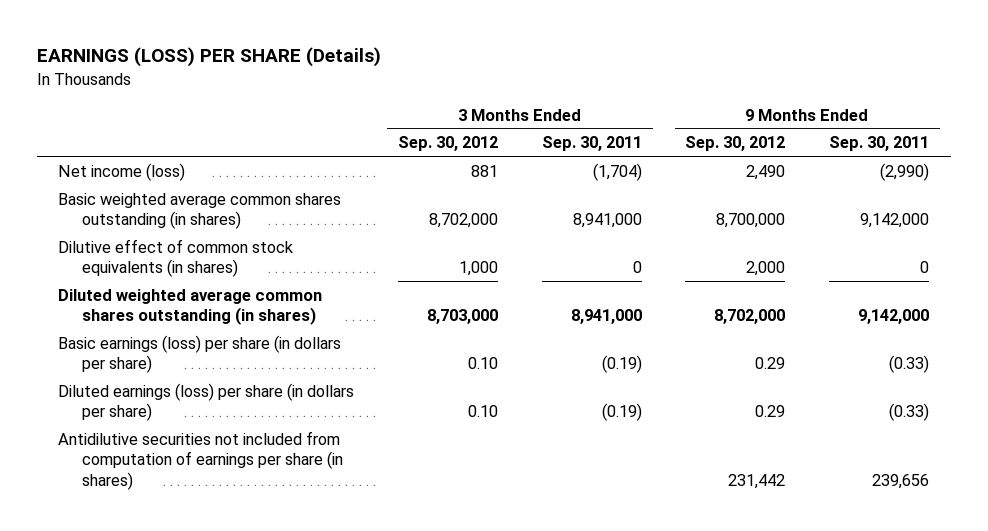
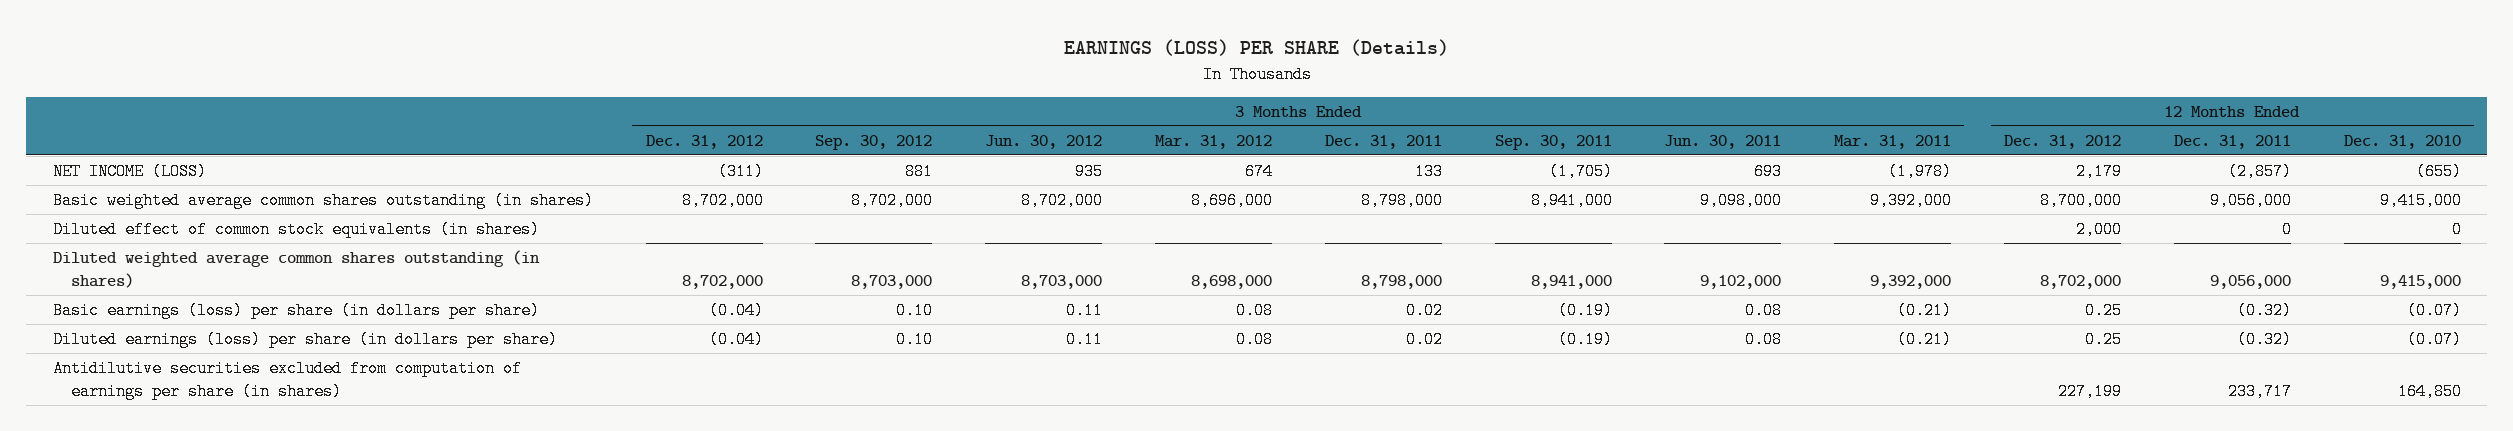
- | 3 Months Ended Sep. 30, 2012 | 3 Months Ended Sep. 30, 2011 | 9 Months Ended Sep. 30, 2012 | 9 Months Ended Sep. 30, 2011
+ | 3 Months Ended Dec. 31, 2012 | 3 Months Ended Sep. 30, 2012 | 3 Months Ended Jun. 30, 2012 | 3 Months Ended Mar. 31, 2012 | 3 Months Ended Dec. 31, 2011 | 3 Months Ended Sep. 30, 2011 | 3 Months Ended Jun. 30, 2011 | 3 Months Ended Mar. 31, 2011 | 12 Months Ended Dec. 31, 2012 | 12 Months Ended Dec. 31, 2011 | 12 Months Ended Dec. 31, 2010
- Net income (loss) | 881 | (1,704) | 2,490 | (2,990)
+ NET INCOME (LOSS) | (311) | 881 | 935 | 674 | 133 | (1,705) | 693 | (1,978) | 2,179 | (2,857) | (655)
- Dilutive effect of common stock equivalents (in shares) | 1,000 | 0 | 2,000 | 0
+ Diluted effect of common stock equivalents (in shares) | | | | | | | | | 2,000 | 0 | 0
- Antidilutive securities not included from computation of earnings per share (in shares) | | | 231,442 | 239,656
+ Antidilutive securities excluded from computation of earnings per share (in shares) | | | | | | | | | 227,199 | 233,717 | 164,850

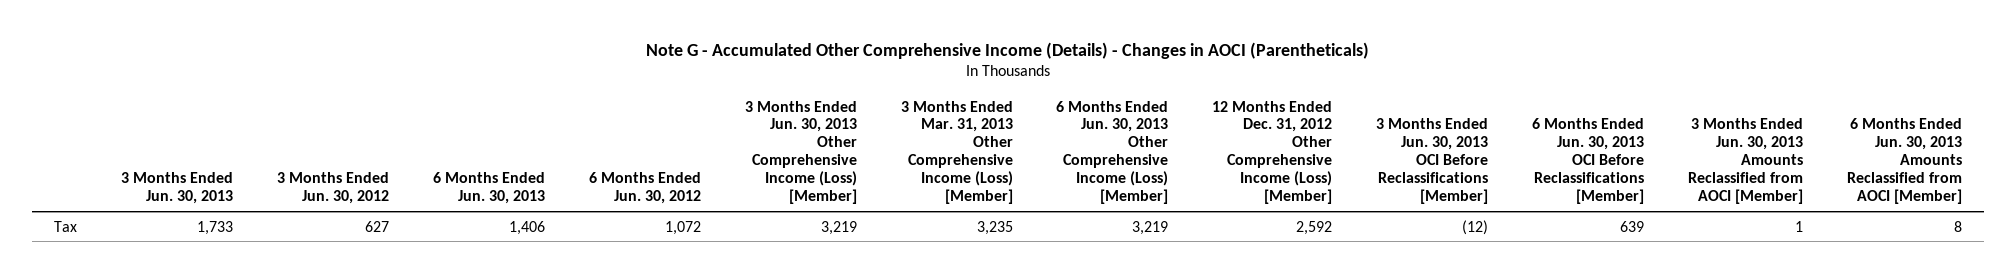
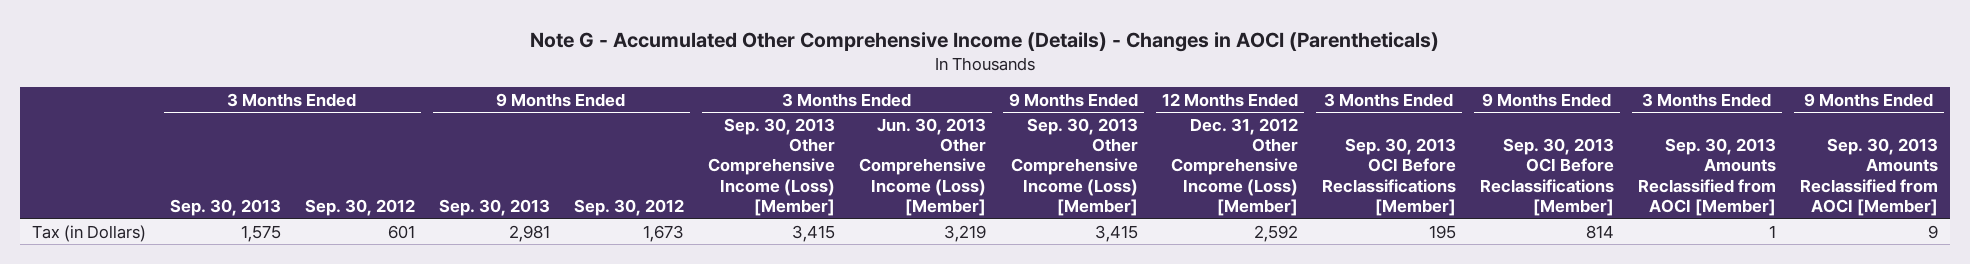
- | 3 Months Ended Jun. 30, 2013 | 3 Months Ended Jun. 30, 2012 | 6 Months Ended Jun. 30, 2013 | 6 Months Ended Jun. 30, 2012 | 3 Months Ended Jun. 30, 2013 Other Comprehensive Income (Loss) [Member] | 3 Months Ended Mar. 31, 2013 Other Comprehensive Income (Loss) [Member] | 6 Months Ended Jun. 30, 2013 Other Comprehensive Income (Loss) [Member] | 12 Months Ended Dec. 31, 2012 Other Comprehensive Income (Loss) [Member] | 3 Months Ended Jun. 30, 2013 OCI Before Reclassifications [Member] | 6 Months Ended Jun. 30, 2013 OCI Before Reclassifications [Member] | 3 Months Ended Jun. 30, 2013 Amounts Reclassified from AOCI [Member] | 6 Months Ended Jun. 30, 2013 Amounts Reclassified from AOCI [Member]
+ | 3 Months Ended Sep. 30, 2013 | 3 Months Ended Sep. 30, 2012 | 9 Months Ended Sep. 30, 2013 | 9 Months Ended Sep. 30, 2012 | 3 Months Ended Sep. 30, 2013 Other Comprehensive Income (Loss) [Member] | 3 Months Ended Jun. 30, 2013 Other Comprehensive Income (Loss) [Member] | 9 Months Ended Sep. 30, 2013 Other Comprehensive Income (Loss) [Member] | 12 Months Ended Dec. 31, 2012 Other Comprehensive Income (Loss) [Member] | 3 Months Ended Sep. 30, 2013 OCI Before Reclassifications [Member] | 9 Months Ended Sep. 30, 2013 OCI Before Reclassifications [Member] | 3 Months Ended Sep. 30, 2013 Amounts Reclassified from AOCI [Member] | 9 Months Ended Sep. 30, 2013 Amounts Reclassified from AOCI [Member]
- Tax | 1,733 | 627 | 1,406 | 1,072 | 3,219 | 3,235 | 3,219 | 2,592 | (12) | 639 | 1 | 8
+ Tax (in Dollars) | 1,575 | 601 | 2,981 | 1,673 | 3,415 | 3,219 | 3,415 | 2,592 | 195 | 814 | 1 | 9

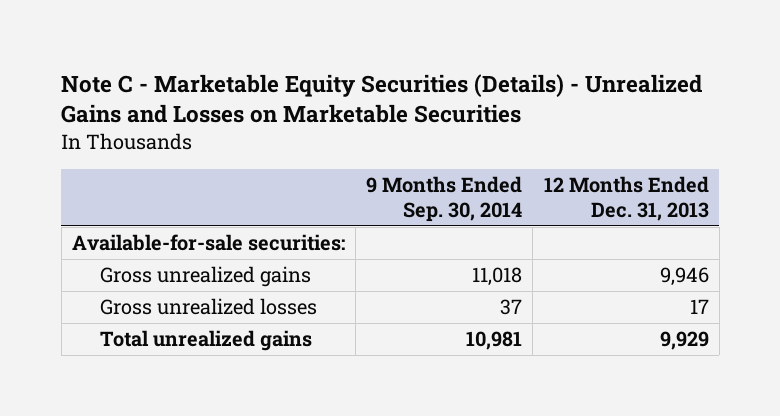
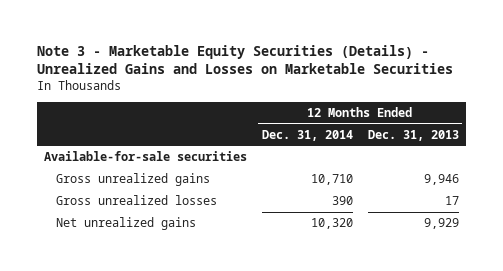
- Note C - Marketable Equity Securities (Details) - Unrealized Gains and Losses on Marketable Securities
+ Note 3 - Marketable Equity Securities (Details) - Unrealized Gains and Losses on Marketable Securities
- | 9 Months Ended Sep. 30, 2014 | 12 Months Ended Dec. 31, 2013
+ | 12 Months Ended Dec. 31, 2014 | 12 Months Ended Dec. 31, 2013
- Available-for-sale securities:
+ Available-for-sale securities
- Total unrealized gains | 10,981 | 9,929
+ Net unrealized gains | 10,320 | 9,929

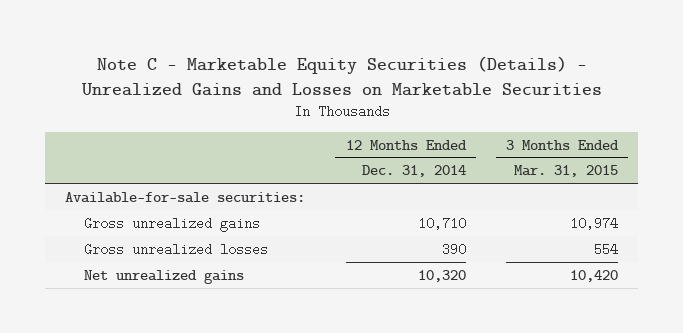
- Note 3 - Marketable Equity Securities (Details) - Unrealized Gains and Losses on Marketable Securities
+ Note C - Marketable Equity Securities (Details) - Unrealized Gains and Losses on Marketable Securities
- | 12 Months Ended Dec. 31, 2014 | 12 Months Ended Dec. 31, 2013
+ | 12 Months Ended Dec. 31, 2014 | 3 Months Ended Mar. 31, 2015
- Available-for-sale securities
+ Available-for-sale securities:

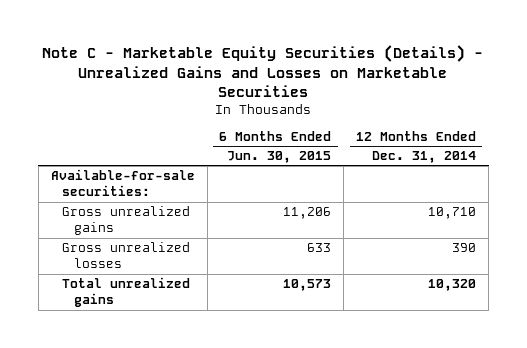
- | 12 Months Ended Dec. 31, 2014 | 3 Months Ended Mar. 31, 2015
+ | 6 Months Ended Jun. 30, 2015 | 12 Months Ended Dec. 31, 2014
- Net unrealized gains | 10,320 | 10,420
+ Total unrealized gains | 10,573 | 10,320

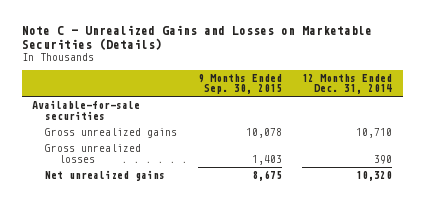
- Note C - Marketable Equity Securities (Details) - Unrealized Gains and Losses on Marketable Securities
+ Note C - Unrealized Gains and Losses on Marketable Securities (Details)
- | 6 Months Ended Jun. 30, 2015 | 12 Months Ended Dec. 31, 2014
+ | 9 Months Ended Sep. 30, 2015 | 12 Months Ended Dec. 31, 2014
- Available-for-sale securities:
+ Available-for-sale securities
- Total unrealized gains | 10,573 | 10,320
+ Net unrealized gains | 8,675 | 10,320

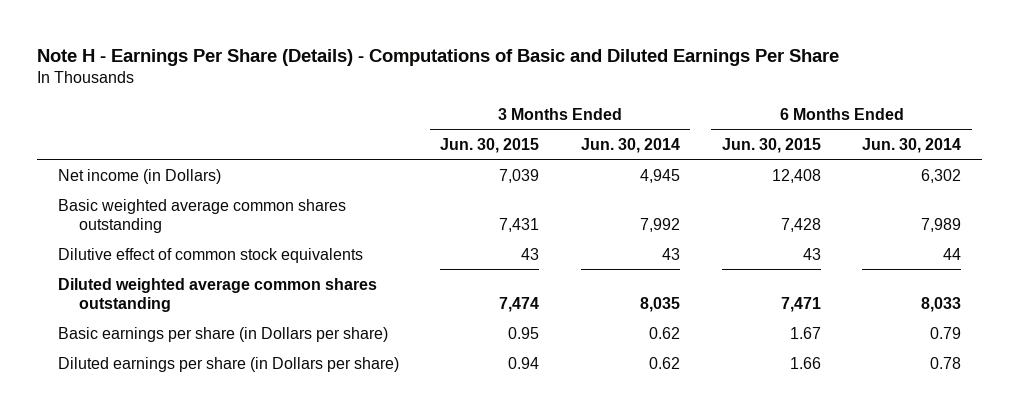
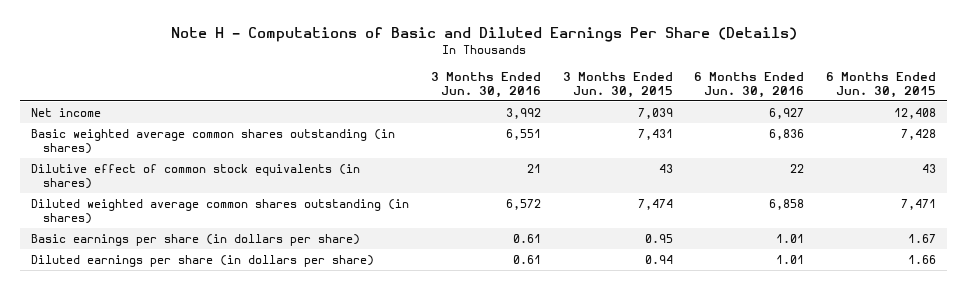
- Note H - Earnings Per Share (Details) - Computations of Basic and Diluted Earnings Per Share
+ Note H - Computations of Basic and Diluted Earnings Per Share (Details)
- | 3 Months Ended Jun. 30, 2015 | 3 Months Ended Jun. 30, 2014 | 6 Months Ended Jun. 30, 2015 | 6 Months Ended Jun. 30, 2014
+ | 3 Months Ended Jun. 30, 2016 | 3 Months Ended Jun. 30, 2015 | 6 Months Ended Jun. 30, 2016 | 6 Months Ended Jun. 30, 2015
- Net income (in Dollars) | 7,039 | 4,945 | 12,408 | 6,302
- Basic weighted average common shares outstanding | 7,431 | 7,992 | 7,428 | 7,989
- Dilutive effect of common stock equivalents | 43 | 43 | 43 | 44
- Diluted weighted average common shares outstanding | 7,474 | 8,035 | 7,471 | 8,033
- Basic earnings per share (in Dollars per share) | 0.95 | 0.62 | 1.67 | 0.79
- Diluted earnings per share (in Dollars per share) | 0.94 | 0.62 | 1.66 | 0.78
+ Net income | 3,992 | 7,039 | 6,927 | 12,408
+ Basic weighted average common shares outstanding (in shares) | 6,551 | 7,431 | 6,836 | 7,428
+ Dilutive effect of common stock equivalents (in shares) | 21 | 43 | 22 | 43
+ Diluted weighted average common shares outstanding (in shares) | 6,572 | 7,474 | 6,858 | 7,471
+ Basic earnings per share (in dollars per share) | 0.61 | 0.95 | 1.01 | 1.67
+ Diluted earnings per share (in dollars per share) | 0.61 | 0.94 | 1.01 | 1.66

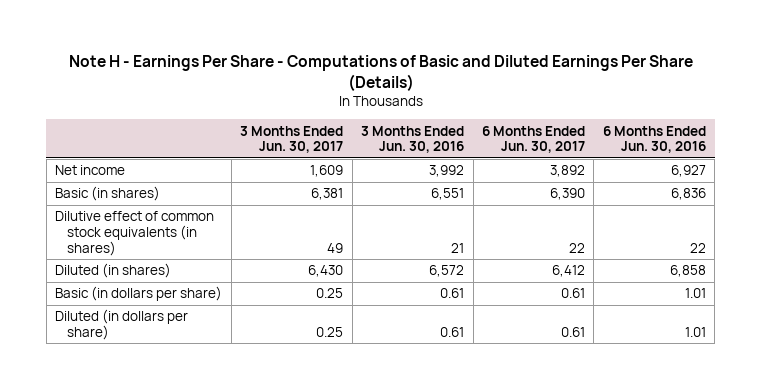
- Note H - Computations of Basic and Diluted Earnings Per Share (Details)
+ Note H - Earnings Per Share - Computations of Basic and Diluted Earnings Per Share (Details)
- | 3 Months Ended Jun. 30, 2016 | 3 Months Ended Jun. 30, 2015 | 6 Months Ended Jun. 30, 2016 | 6 Months Ended Jun. 30, 2015
+ | 3 Months Ended Jun. 30, 2017 | 3 Months Ended Jun. 30, 2016 | 6 Months Ended Jun. 30, 2017 | 6 Months Ended Jun. 30, 2016
- Basic weighted average common shares outstanding (in shares) | 6,551 | 7,431 | 6,836 | 7,428
+ Basic (in shares) | 6,381 | 6,551 | 6,390 | 6,836
- Diluted weighted average common shares outstanding (in shares) | 6,572 | 7,474 | 6,858 | 7,471
- Basic earnings per share (in dollars per share) | 0.61 | 0.95 | 1.01 | 1.67
- Diluted earnings per share (in dollars per share) | 0.61 | 0.94 | 1.01 | 1.66
+ Diluted (in shares) | 6,430 | 6,572 | 6,412 | 6,858
+ Basic (in dollars per share) | 0.25 | 0.61 | 0.61 | 1.01
+ Diluted (in dollars per share) | 0.25 | 0.61 | 0.61 | 1.01

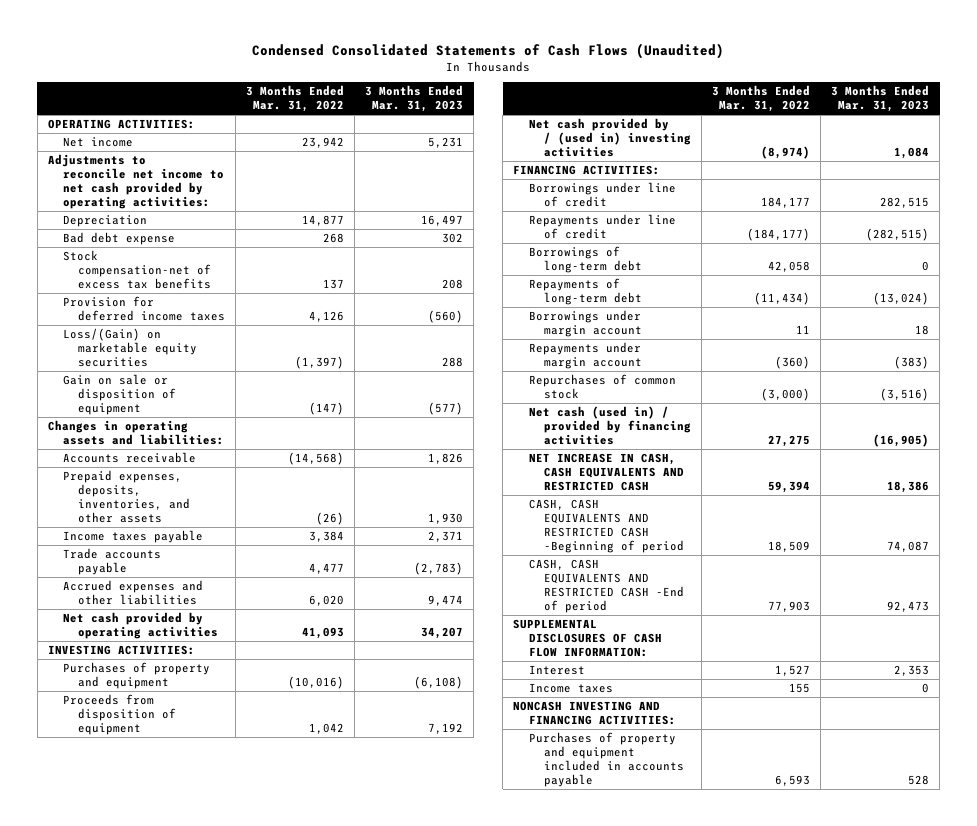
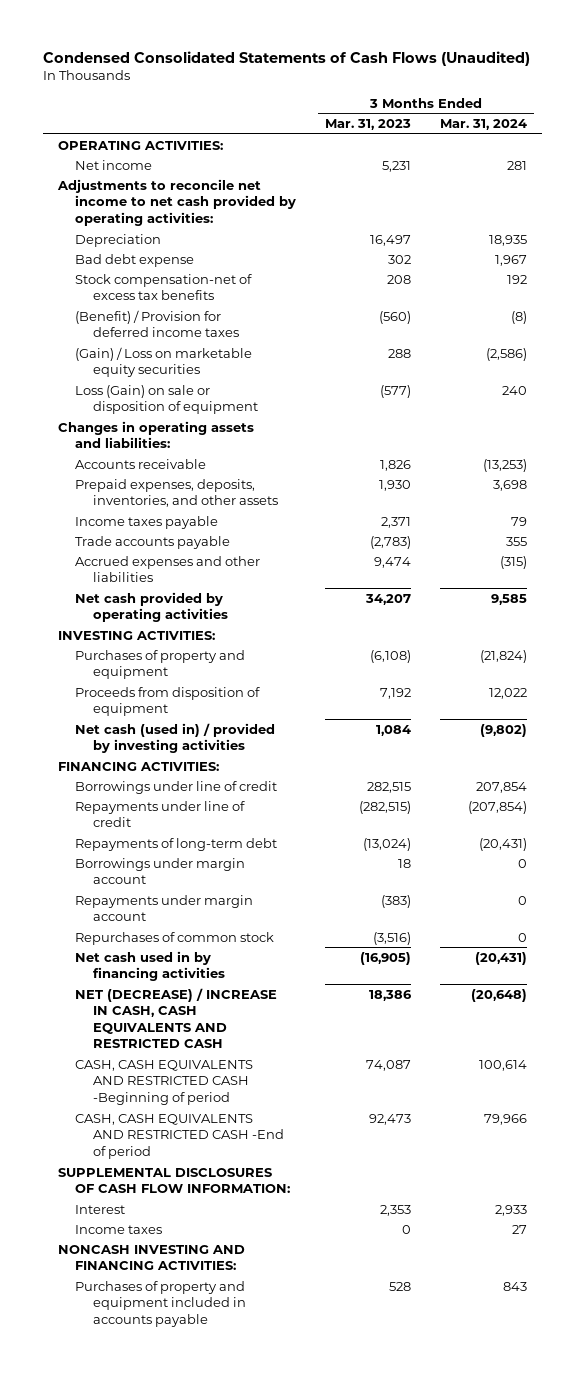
- | 3 Months Ended Mar. 31, 2022 | 3 Months Ended Mar. 31, 2023
+ | 3 Months Ended Mar. 31, 2023 | 3 Months Ended Mar. 31, 2024
- Provision for deferred income taxes | 4,126 | (560)
- Loss/(Gain) on marketable equity securities | (1,397) | 288
- Gain on sale or disposition of equipment | (147) | (577)
+ (Benefit) / Provision for deferred income taxes | (560) | (8)
+ (Gain) / Loss on marketable equity securities | 288 | (2,586)
+ Loss (Gain) on sale or disposition of equipment | (577) | 240
- Net cash provided by / (used in) investing activities | (8,974) | 1,084
+ Net cash (used in) / provided by investing activities | 1,084 | (9,802)
- Borrowings of long-term debt | 42,058 | 0
- Net cash (used in) / provided by financing activities | 27,275 | (16,905)
- NET INCREASE IN CASH, CASH EQUIVALENTS AND RESTRICTED CASH | 59,394 | 18,386
+ Net cash used in by financing activities | (16,905) | (20,431)
+ NET (DECREASE) / INCREASE IN CASH, CASH EQUIVALENTS AND RESTRICTED CASH | 18,386 | (20,648)

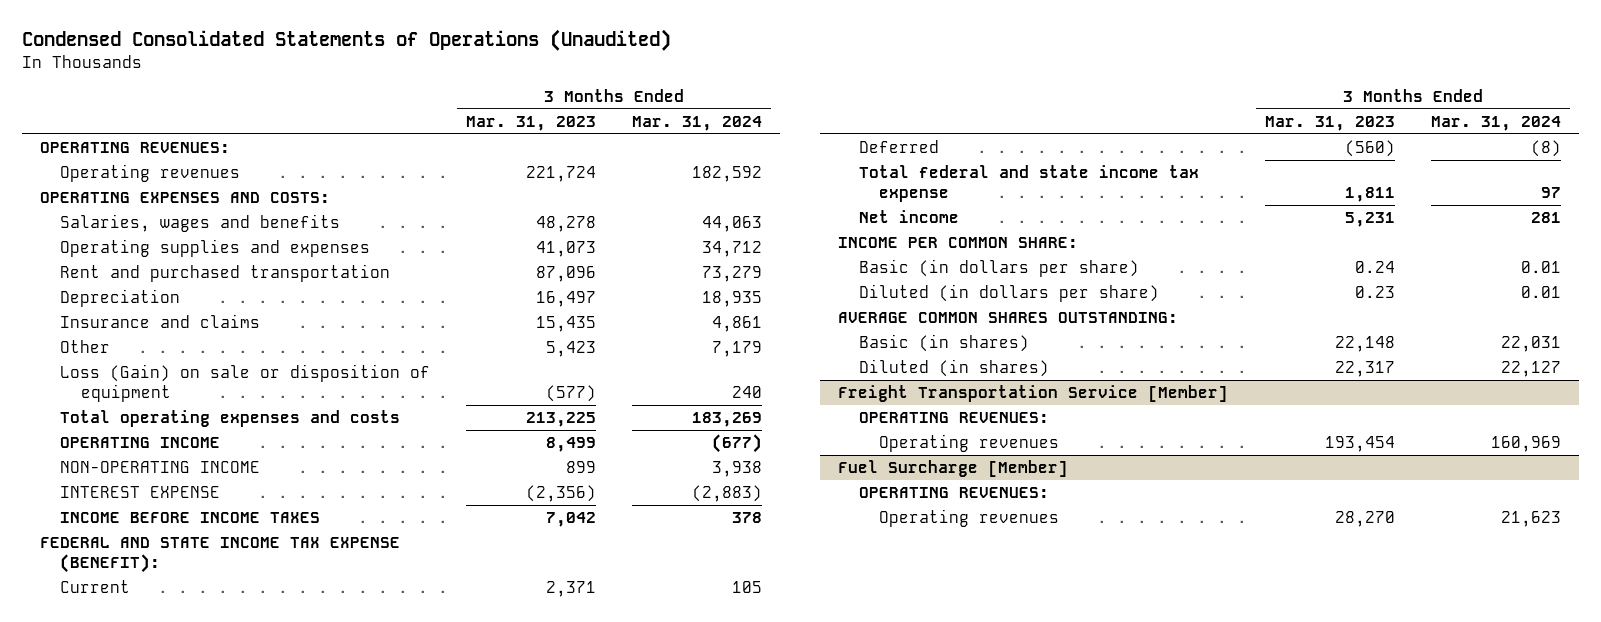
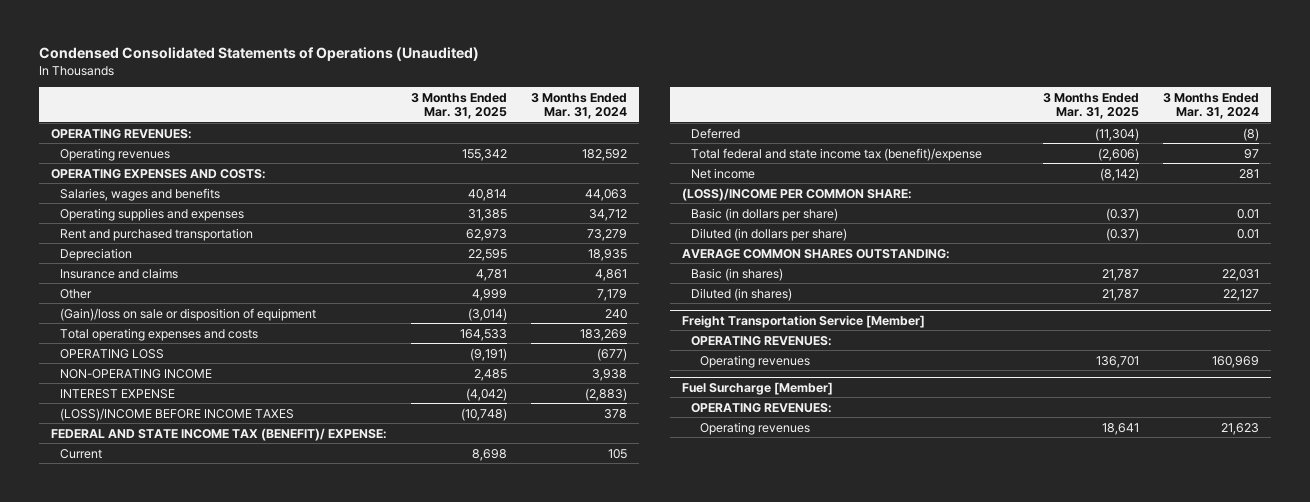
- | 3 Months Ended Mar. 31, 2023 | 3 Months Ended Mar. 31, 2024
+ | 3 Months Ended Mar. 31, 2025 | 3 Months Ended Mar. 31, 2024
- Loss (Gain) on sale or disposition of equipment | (577) | 240
+ (Gain)/loss on sale or disposition of equipment | (3,014) | 240
- OPERATING INCOME | 8,499 | (677)
+ OPERATING LOSS | (9,191) | (677)
- INCOME BEFORE INCOME TAXES | 7,042 | 378
- FEDERAL AND STATE INCOME TAX EXPENSE (BENEFIT):
+ (LOSS)/INCOME BEFORE INCOME TAXES | (10,748) | 378
+ FEDERAL AND STATE INCOME TAX (BENEFIT)/ EXPENSE:
- Total federal and state income tax expense | 1,811 | 97
+ Total federal and state income tax (benefit)/expense | (2,606) | 97
- INCOME PER COMMON SHARE:
+ (LOSS)/INCOME PER COMMON SHARE:

